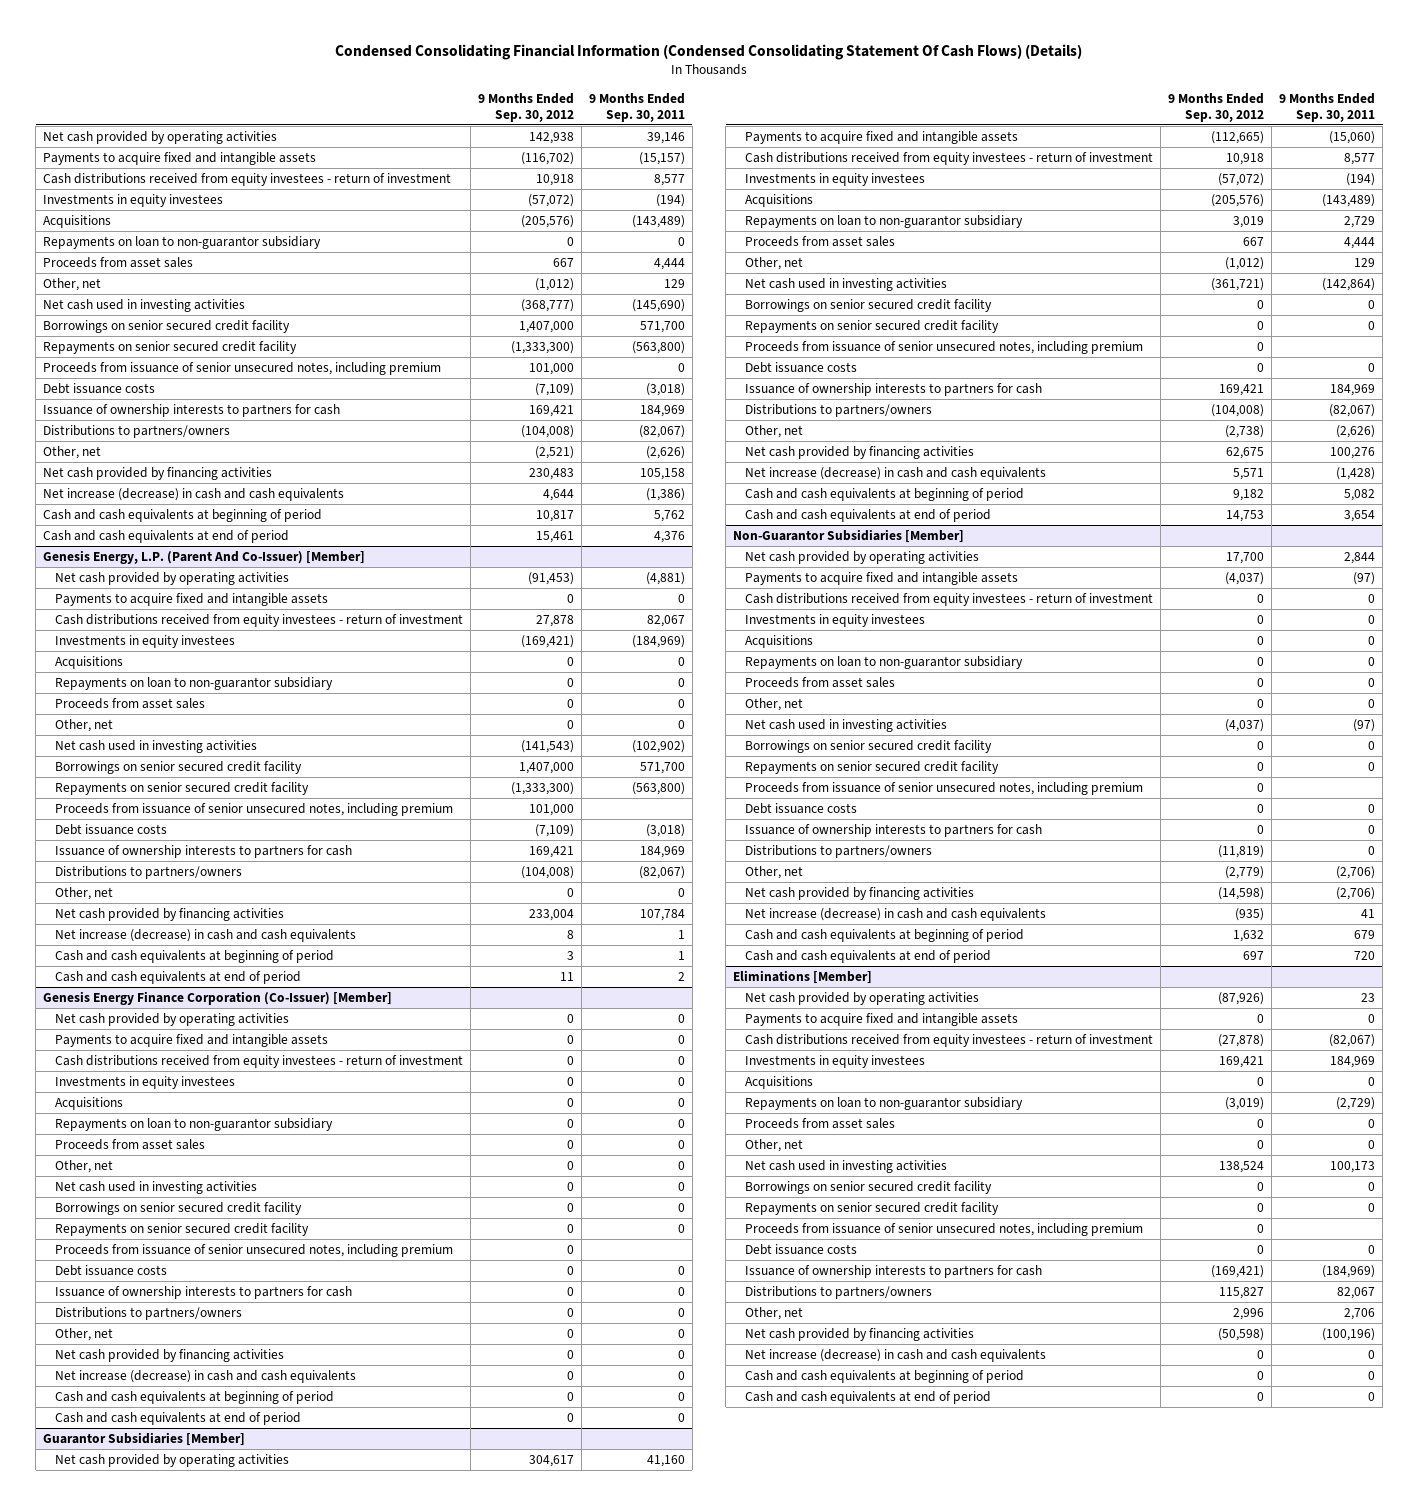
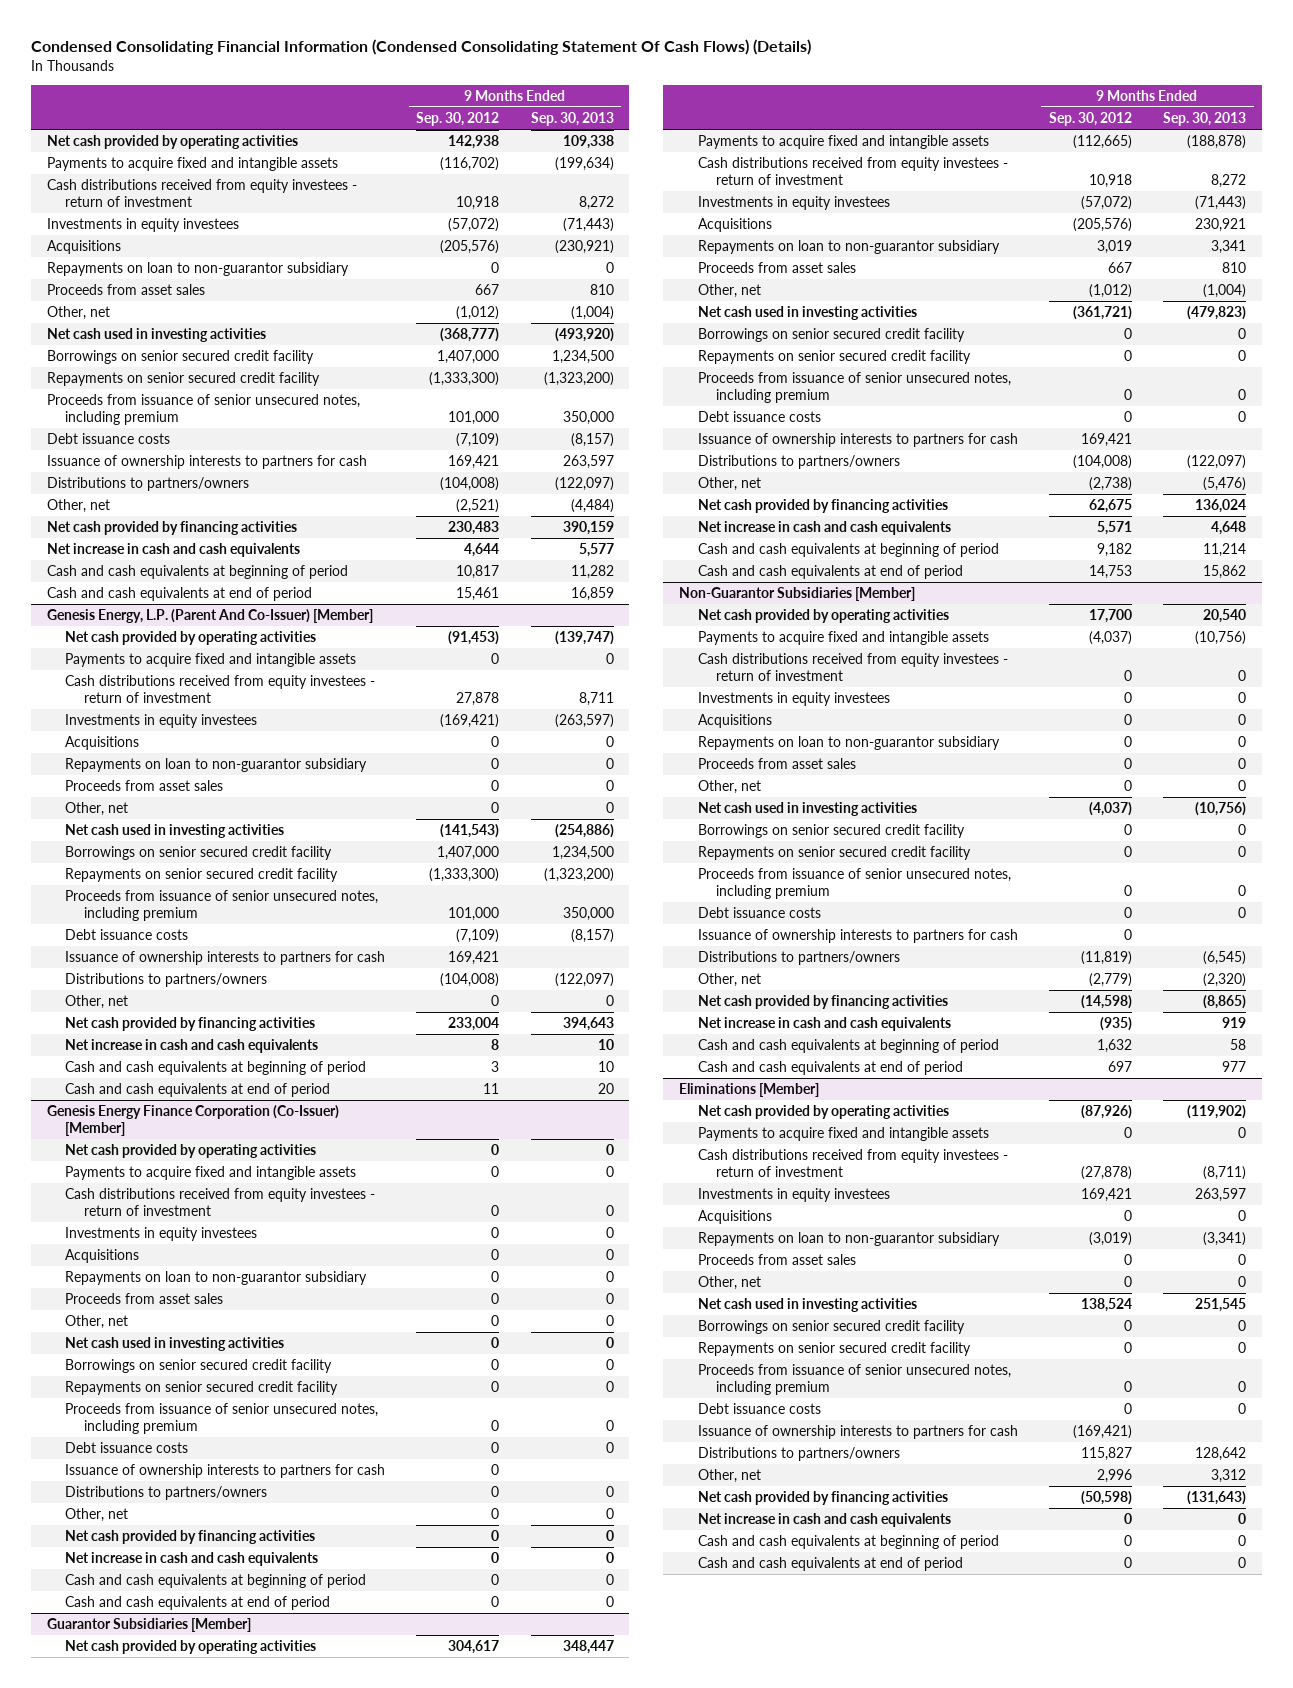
- | 9 Months Ended Sep. 30, 2012 | 9 Months Ended Sep. 30, 2011
+ | 9 Months Ended Sep. 30, 2012 | 9 Months Ended Sep. 30, 2013
- Net increase (decrease) in cash and cash equivalents | 4,644 | (1,386)
+ Net increase in cash and cash equivalents | 4,644 | 5,577
@ Genesis Energy, L.P. (Parent And Co-Issuer) [Member]
- Net increase (decrease) in cash and cash equivalents | 8 | 1
+ Net increase in cash and cash equivalents | 8 | 10
@ Genesis Energy Finance Corporation (Co-Issuer) [Member]
- Net increase (decrease) in cash and cash equivalents | 0 | 0
+ Net increase in cash and cash equivalents | 0 | 0
@ Guarantor Subsidiaries [Member]
- Net increase (decrease) in cash and cash equivalents | 5,571 | (1,428)
+ Net increase in cash and cash equivalents | 5,571 | 4,648
@ Non-Guarantor Subsidiaries [Member]
- Net increase (decrease) in cash and cash equivalents | (935) | 41
+ Net increase in cash and cash equivalents | (935) | 919
@ Eliminations [Member]
- Net increase (decrease) in cash and cash equivalents | 0 | 0
+ Net increase in cash and cash equivalents | 0 | 0

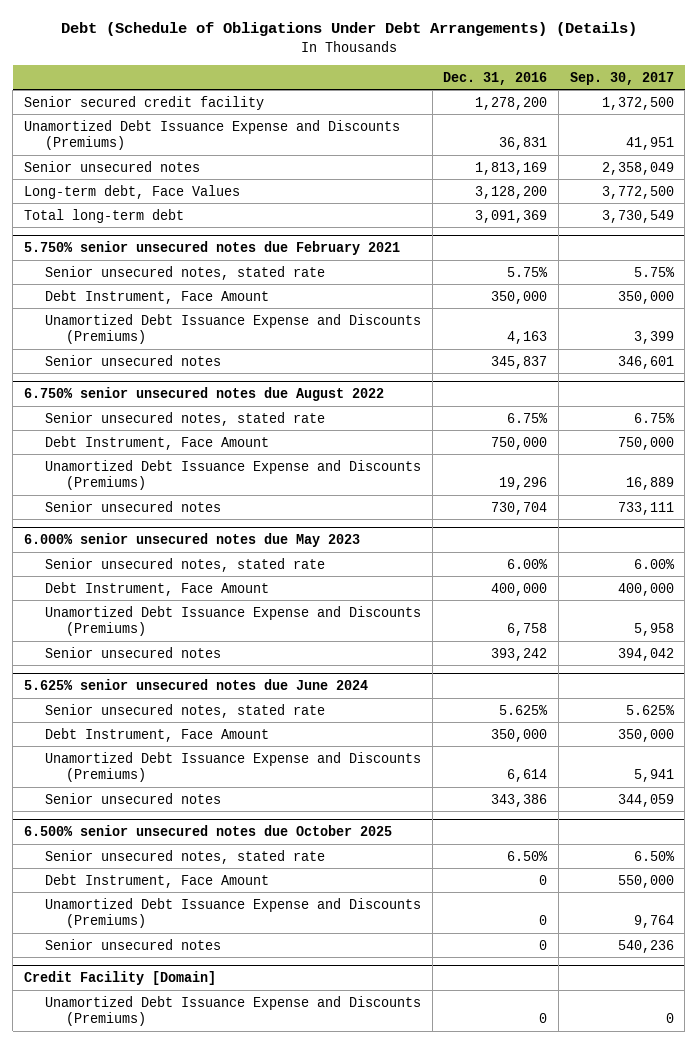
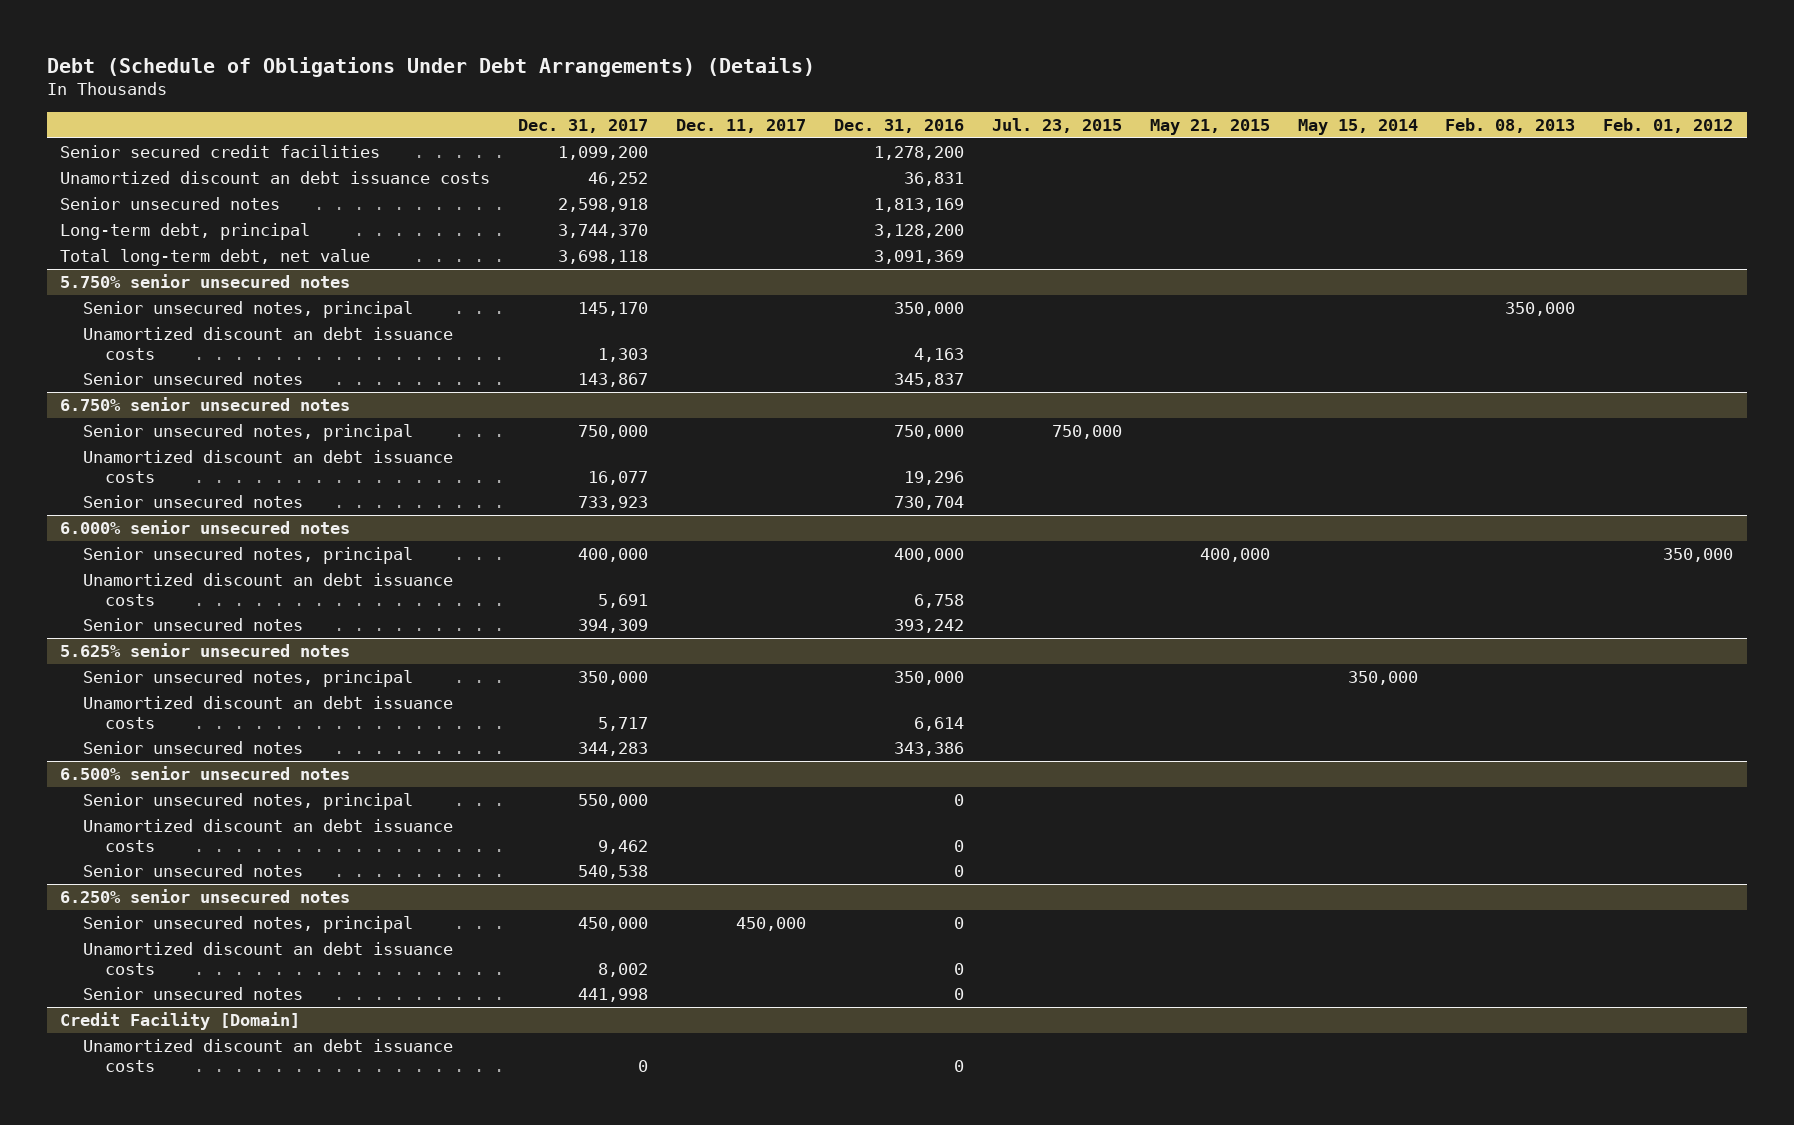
- | Dec. 31, 2016 | Sep. 30, 2017
+ | Dec. 31, 2017 | Dec. 11, 2017 | Dec. 31, 2016 | Jul. 23, 2015 | May 21, 2015 | May 15, 2014 | Feb. 08, 2013 | Feb. 01, 2012
- Senior secured credit facility | 1,278,200 | 1,372,500
- Unamortized Debt Issuance Expense and Discounts (Premiums) | 36,831 | 41,951
+ Senior secured credit facilities | 1,099,200 | | 1,278,200 | | | | |
+ Unamortized discount an debt issuance costs | 46,252 | | 36,831 | | | | |
- Long-term debt, Face Values | 3,128,200 | 3,772,500
- Total long-term debt | 3,091,369 | 3,730,549
- 5.750% senior unsecured notes due February 2021
- Senior unsecured notes, stated rate | 5.75% | 5.75%
- Debt Instrument, Face Amount | 350,000 | 350,000
- Unamortized Debt Issuance Expense and Discounts (Premiums) | 4,163 | 3,399
+ Long-term debt, principal | 3,744,370 | | 3,128,200 | | | | |
+ Total long-term debt, net value | 3,698,118 | | 3,091,369 | | | | |
+ 5.750% senior unsecured notes
+ Senior unsecured notes, principal | 145,170 | | 350,000 | | | | 350,000 |
+ Unamortized discount an debt issuance costs | 1,303 | | 4,163 | | | | |
- 6.750% senior unsecured notes due August 2022
- Senior unsecured notes, stated rate | 6.75% | 6.75%
- Debt Instrument, Face Amount | 750,000 | 750,000
- Unamortized Debt Issuance Expense and Discounts (Premiums) | 19,296 | 16,889
+ 6.750% senior unsecured notes
+ Senior unsecured notes, principal | 750,000 | | 750,000 | 750,000 | | | |
+ Unamortized discount an debt issuance costs | 16,077 | | 19,296 | | | | |
- 6.000% senior unsecured notes due May 2023
- Senior unsecured notes, stated rate | 6.00% | 6.00%
- Debt Instrument, Face Amount | 400,000 | 400,000
- Unamortized Debt Issuance Expense and Discounts (Premiums) | 6,758 | 5,958
+ 6.000% senior unsecured notes
+ Senior unsecured notes, principal | 400,000 | | 400,000 | | 400,000 | | | 350,000
+ Unamortized discount an debt issuance costs | 5,691 | | 6,758 | | | | |
- 5.625% senior unsecured notes due June 2024
- Senior unsecured notes, stated rate | 5.625% | 5.625%
- Debt Instrument, Face Amount | 350,000 | 350,000
- Unamortized Debt Issuance Expense and Discounts (Premiums) | 6,614 | 5,941
+ 5.625% senior unsecured notes
+ Senior unsecured notes, principal | 350,000 | | 350,000 | | | 350,000 | |
+ Unamortized discount an debt issuance costs | 5,717 | | 6,614 | | | | |
- 6.500% senior unsecured notes due October 2025
- Senior unsecured notes, stated rate | 6.50% | 6.50%
- Debt Instrument, Face Amount | 0 | 550,000
- Unamortized Debt Issuance Expense and Discounts (Premiums) | 0 | 9,764
+ 6.500% senior unsecured notes
+ Senior unsecured notes, principal | 550,000 | | 0 | | | | |
+ Unamortized discount an debt issuance costs | 9,462 | | 0 | | | | |
+ 6.250% senior unsecured notes
+ Senior unsecured notes, principal | 450,000 | 450,000 | 0 | | | | |
+ Unamortized discount an debt issuance costs | 8,002 | | 0 | | | | |
+ Senior unsecured notes | 441,998 | | 0 | | | | |
@ Credit Facility [Domain]
- Unamortized Debt Issuance Expense and Discounts (Premiums) | 0 | 0
+ Unamortized discount an debt issuance costs | 0 | | 0 | | | | |

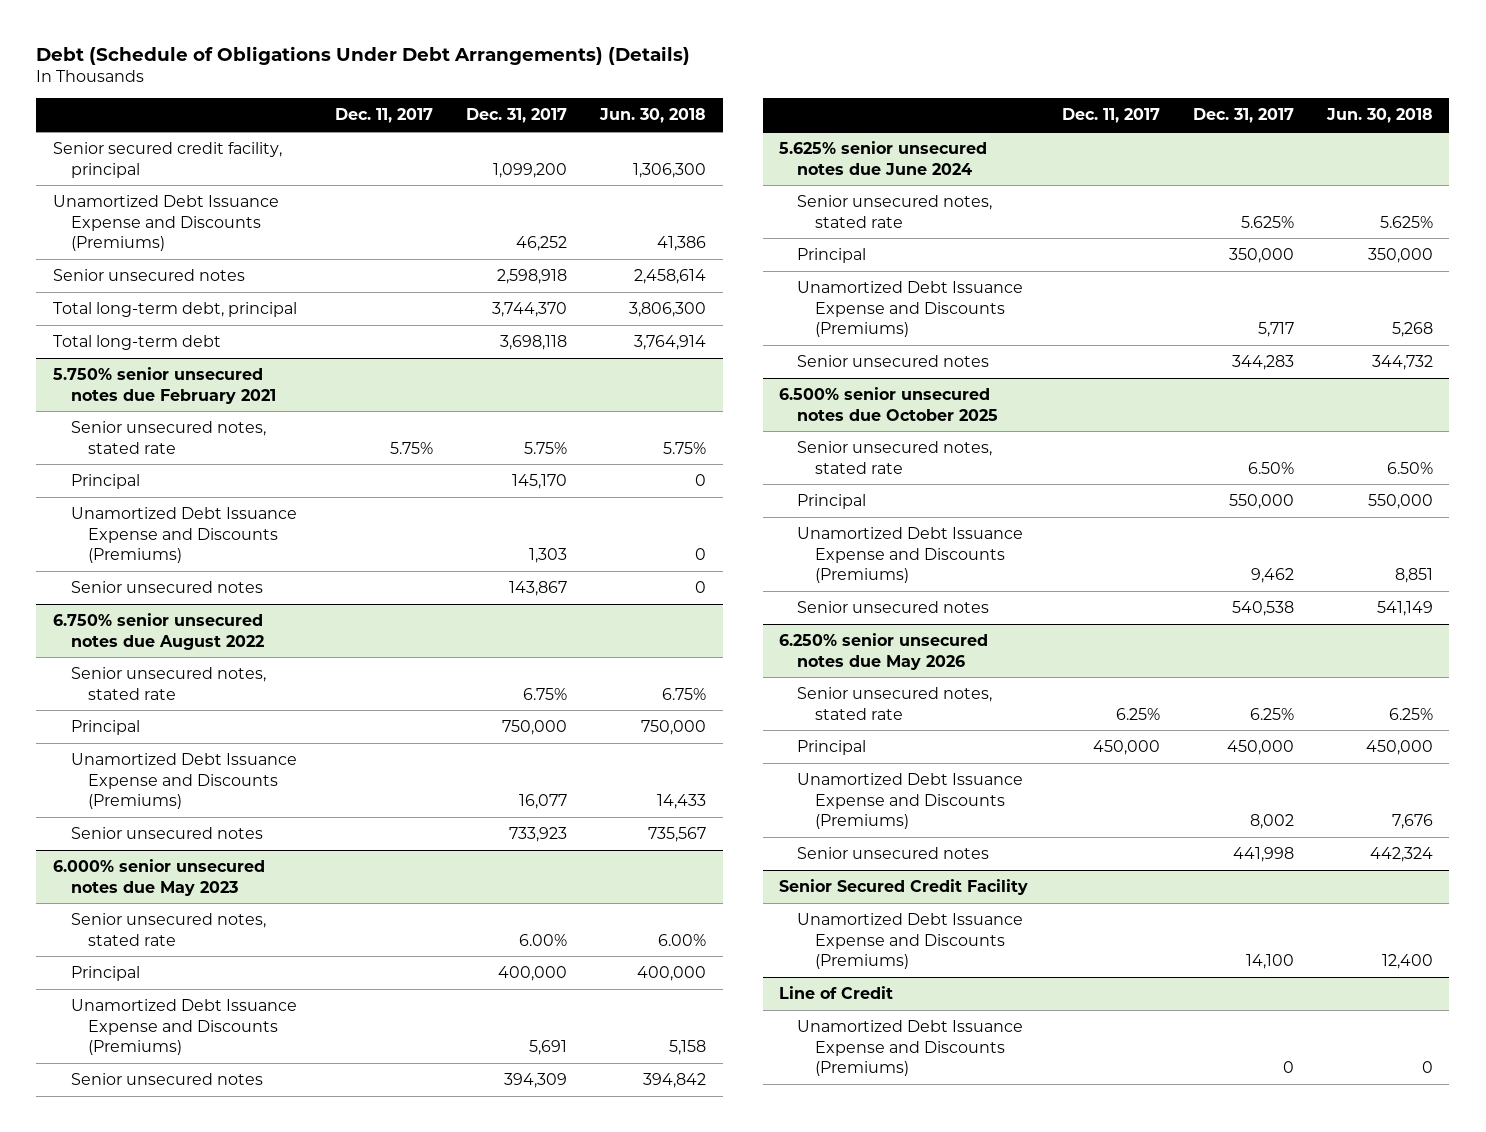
- | Dec. 31, 2017 | Dec. 11, 2017 | Dec. 31, 2016 | Jul. 23, 2015 | May 21, 2015 | May 15, 2014 | Feb. 08, 2013 | Feb. 01, 2012
+ | Dec. 11, 2017 | Dec. 31, 2017 | Jun. 30, 2018
- Senior secured credit facilities | 1,099,200 | | 1,278,200 | | | | |
- Unamortized discount an debt issuance costs | 46,252 | | 36,831 | | | | |
+ Senior secured credit facility, principal | | 1,099,200 | 1,306,300
+ Unamortized Debt Issuance Expense and Discounts (Premiums) | | 46,252 | 41,386
- Long-term debt, principal | 3,744,370 | | 3,128,200 | | | | |
- Total long-term debt, net value | 3,698,118 | | 3,091,369 | | | | |
- 5.750% senior unsecured notes
- Senior unsecured notes, principal | 145,170 | | 350,000 | | | | 350,000 |
- Unamortized discount an debt issuance costs | 1,303 | | 4,163 | | | | |
+ Total long-term debt, principal | | 3,744,370 | 3,806,300
+ Total long-term debt | | 3,698,118 | 3,764,914
+ 5.750% senior unsecured notes due February 2021
+ Senior unsecured notes, stated rate | 5.75% | 5.75% | 5.75%
+ Principal | | 145,170 | 0
+ Unamortized Debt Issuance Expense and Discounts (Premiums) | | 1,303 | 0
- 6.750% senior unsecured notes
- Senior unsecured notes, principal | 750,000 | | 750,000 | 750,000 | | | |
- Unamortized discount an debt issuance costs | 16,077 | | 19,296 | | | | |
+ 6.750% senior unsecured notes due August 2022
+ Senior unsecured notes, stated rate | | 6.75% | 6.75%
+ Principal | | 750,000 | 750,000
+ Unamortized Debt Issuance Expense and Discounts (Premiums) | | 16,077 | 14,433
- 6.000% senior unsecured notes
- Senior unsecured notes, principal | 400,000 | | 400,000 | | 400,000 | | | 350,000
- Unamortized discount an debt issuance costs | 5,691 | | 6,758 | | | | |
+ 6.000% senior unsecured notes due May 2023
+ Senior unsecured notes, stated rate | | 6.00% | 6.00%
+ Principal | | 400,000 | 400,000
+ Unamortized Debt Issuance Expense and Discounts (Premiums) | | 5,691 | 5,158
- 5.625% senior unsecured notes
- Senior unsecured notes, principal | 350,000 | | 350,000 | | | 350,000 | |
- Unamortized discount an debt issuance costs | 5,717 | | 6,614 | | | | |
+ 5.625% senior unsecured notes due June 2024
+ Senior unsecured notes, stated rate | | 5.625% | 5.625%
+ Principal | | 350,000 | 350,000
+ Unamortized Debt Issuance Expense and Discounts (Premiums) | | 5,717 | 5,268
- 6.500% senior unsecured notes
- Senior unsecured notes, principal | 550,000 | | 0 | | | | |
- Unamortized discount an debt issuance costs | 9,462 | | 0 | | | | |
+ 6.500% senior unsecured notes due October 2025
+ Senior unsecured notes, stated rate | | 6.50% | 6.50%
+ Principal | | 550,000 | 550,000
+ Unamortized Debt Issuance Expense and Discounts (Premiums) | | 9,462 | 8,851
- 6.250% senior unsecured notes
- Senior unsecured notes, principal | 450,000 | 450,000 | 0 | | | | |
- Unamortized discount an debt issuance costs | 8,002 | | 0 | | | | |
+ 6.250% senior unsecured notes due May 2026
+ Senior unsecured notes, stated rate | 6.25% | 6.25% | 6.25%
+ Principal | 450,000 | 450,000 | 450,000
+ Unamortized Debt Issuance Expense and Discounts (Premiums) | | 8,002 | 7,676
- Credit Facility [Domain]
- Unamortized discount an debt issuance costs | 0 | | 0 | | | | |
+ Senior Secured Credit Facility
+ Unamortized Debt Issuance Expense and Discounts (Premiums) | | 14,100 | 12,400
+ Line of Credit
+ Unamortized Debt Issuance Expense and Discounts (Premiums) | | 0 | 0

